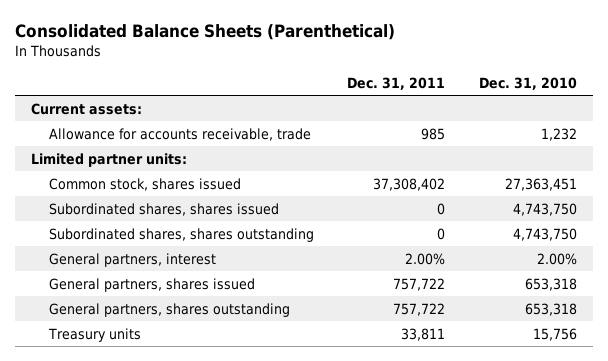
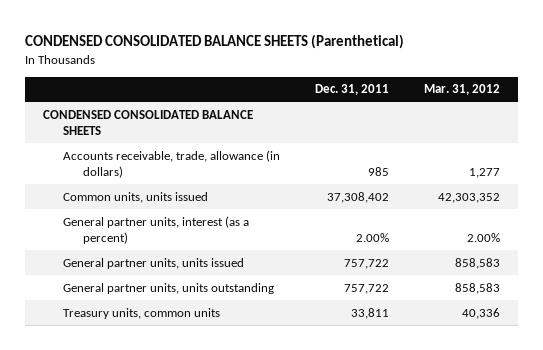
- Consolidated Balance Sheets (Parenthetical)
+ CONDENSED CONSOLIDATED BALANCE SHEETS (Parenthetical)
- | Dec. 31, 2011 | Dec. 31, 2010
+ | Dec. 31, 2011 | Mar. 31, 2012
- Current assets:
- Allowance for accounts receivable, trade | 985 | 1,232
- Limited partner units:
- Common stock, shares issued | 37,308,402 | 27,363,451
- Subordinated shares, shares issued | 0 | 4,743,750
- Subordinated shares, shares outstanding | 0 | 4,743,750
- General partners, interest | 2.00% | 2.00%
- General partners, shares issued | 757,722 | 653,318
- General partners, shares outstanding | 757,722 | 653,318
- Treasury units | 33,811 | 15,756
+ CONDENSED CONSOLIDATED BALANCE SHEETS
+ Accounts receivable, trade, allowance (in dollars) | 985 | 1,277
+ Common units, units issued | 37,308,402 | 42,303,352
+ General partner units, interest (as a percent) | 2.00% | 2.00%
+ General partner units, units issued | 757,722 | 858,583
+ General partner units, units outstanding | 757,722 | 858,583
+ Treasury units, common units | 33,811 | 40,336

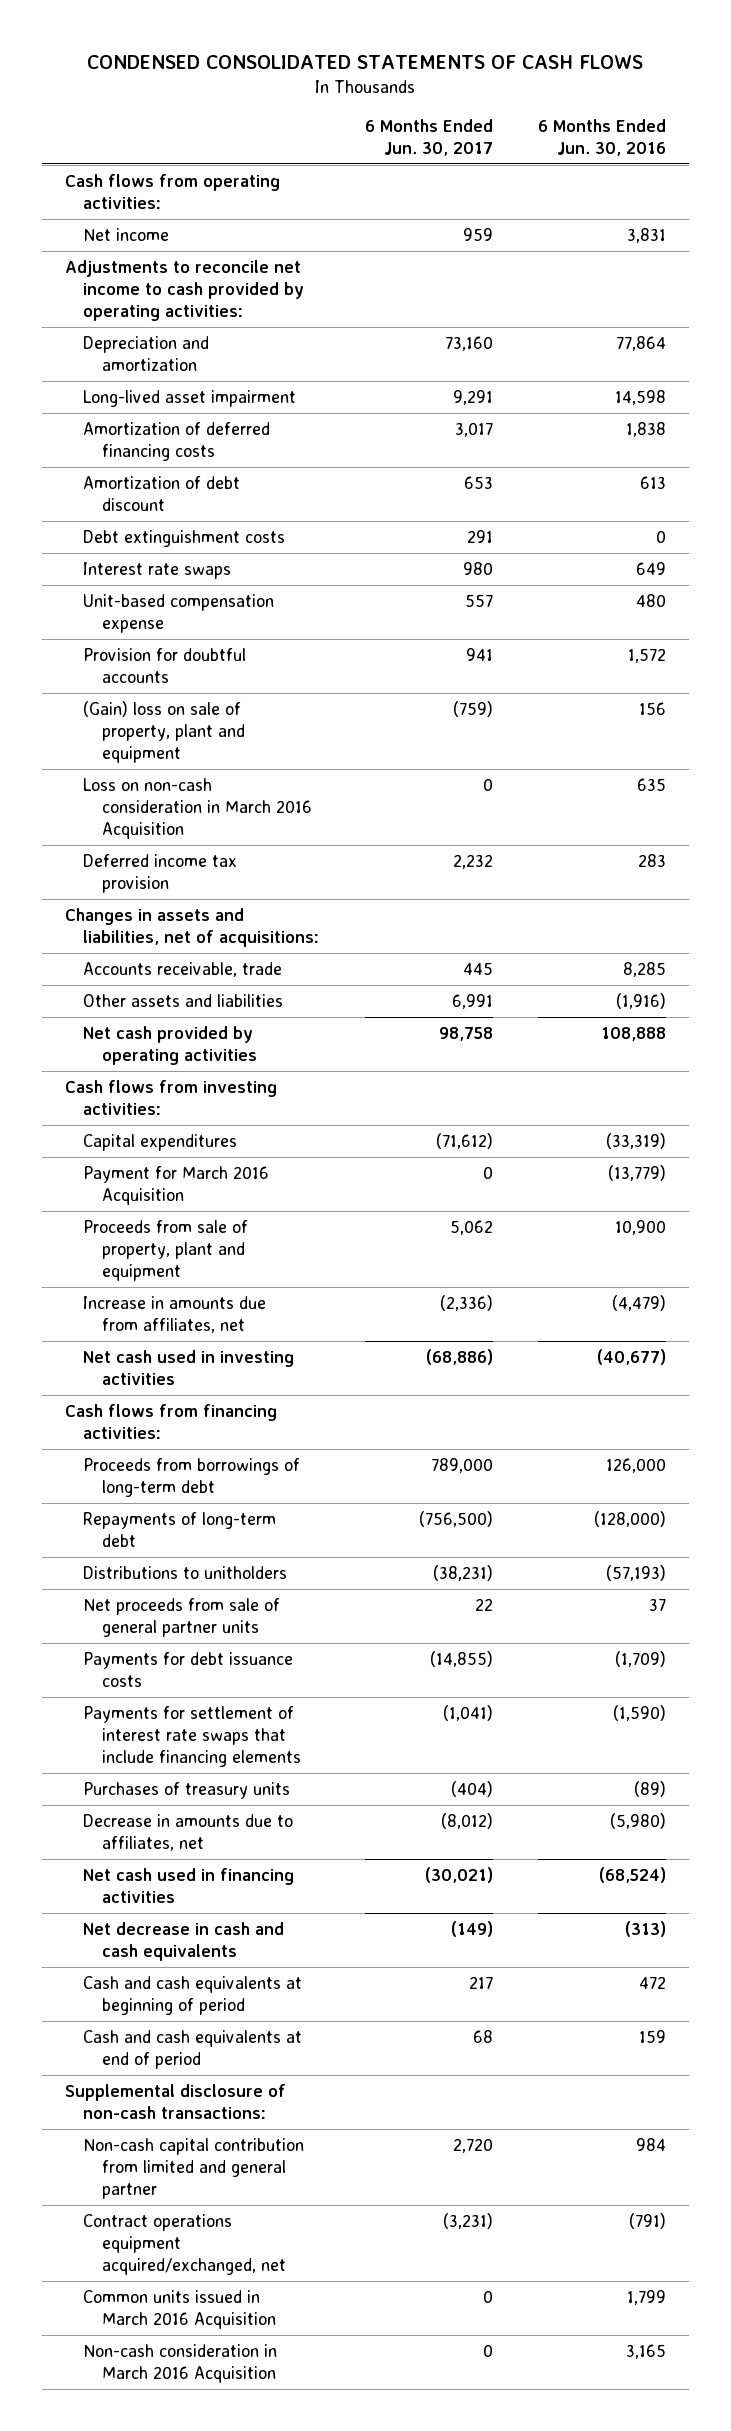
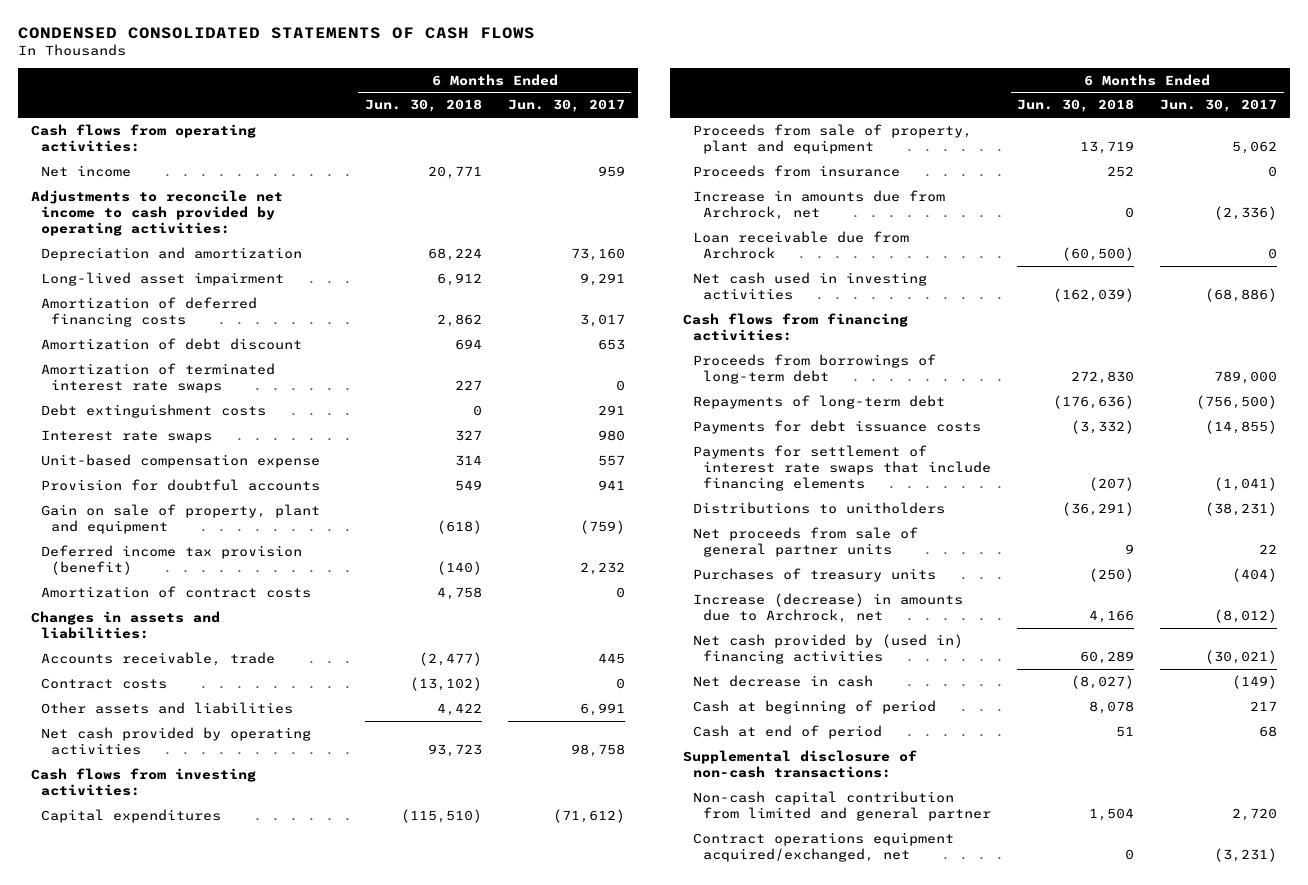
- | 6 Months Ended Jun. 30, 2017 | 6 Months Ended Jun. 30, 2016
+ | 6 Months Ended Jun. 30, 2018 | 6 Months Ended Jun. 30, 2017
+ Amortization of terminated interest rate swaps | 227 | 0
- (Gain) loss on sale of property, plant and equipment | (759) | 156
- Loss on non-cash consideration in March 2016 Acquisition | 0 | 635
- Deferred income tax provision | 2,232 | 283
- Changes in assets and liabilities, net of acquisitions:
+ Gain on sale of property, plant and equipment | (618) | (759)
+ Deferred income tax provision (benefit) | (140) | 2,232
+ Amortization of contract costs | 4,758 | 0
+ Changes in assets and liabilities:
+ Contract costs | (13,102) | 0
- Payment for March 2016 Acquisition | 0 | (13,779)
- Increase in amounts due from affiliates, net | (2,336) | (4,479)
+ Proceeds from insurance | 252 | 0
+ Increase in amounts due from Archrock, net | 0 | (2,336)
+ Loan receivable due from Archrock | (60,500) | 0
moved down: Distributions to unitholders | (36,291) | (38,231)
moved down: Net proceeds from sale of general partner units | 9 | 22
- Decrease in amounts due to affiliates, net | (8,012) | (5,980)
- Net cash used in financing activities | (30,021) | (68,524)
- Net decrease in cash and cash equivalents | (149) | (313)
- Cash and cash equivalents at beginning of period | 217 | 472
- Cash and cash equivalents at end of period | 68 | 159
+ Increase (decrease) in amounts due to Archrock, net | 4,166 | (8,012)
+ Net cash provided by (used in) financing activities | 60,289 | (30,021)
+ Net decrease in cash | (8,027) | (149)
+ Cash at beginning of period | 8,078 | 217
+ Cash at end of period | 51 | 68
- Common units issued in March 2016 Acquisition | 0 | 1,799
- Non-cash consideration in March 2016 Acquisition | 0 | 3,165

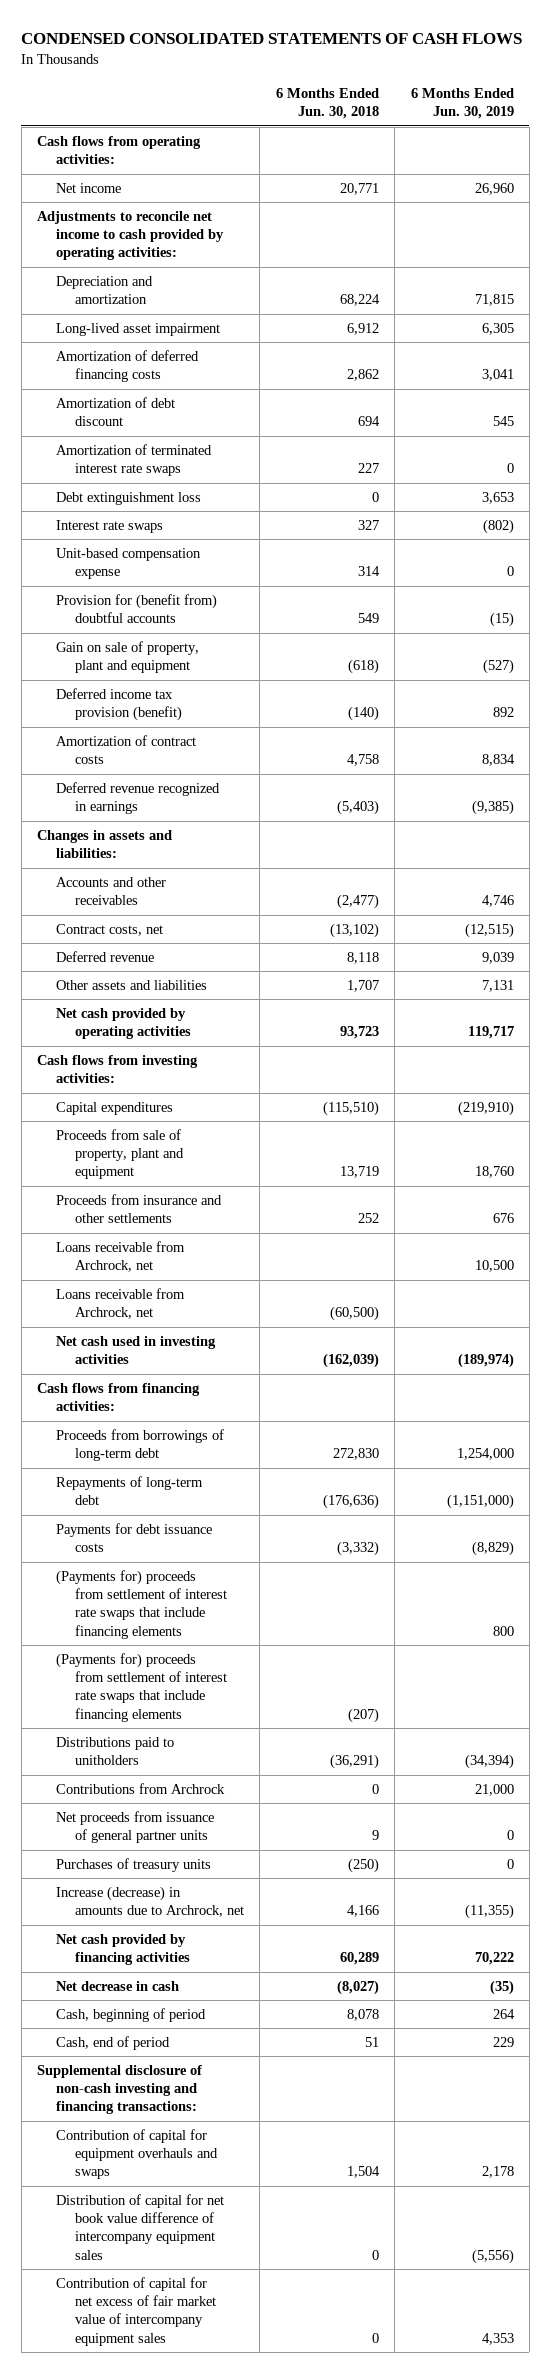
- | 6 Months Ended Jun. 30, 2018 | 6 Months Ended Jun. 30, 2017
+ | 6 Months Ended Jun. 30, 2018 | 6 Months Ended Jun. 30, 2019
- Debt extinguishment costs | 0 | 291
+ Debt extinguishment loss | 0 | 3,653
- Provision for doubtful accounts | 549 | 941
+ Provision for (benefit from) doubtful accounts | 549 | (15)
+ Deferred revenue recognized in earnings | (5,403) | (9,385)
- Accounts receivable, trade | (2,477) | 445
- Contract costs | (13,102) | 0
- Other assets and liabilities | 4,422 | 6,991
+ Accounts and other receivables | (2,477) | 4,746
+ Contract costs, net | (13,102) | (12,515)
+ Deferred revenue | 8,118 | 9,039
+ Other assets and liabilities | 1,707 | 7,131
- Proceeds from insurance | 252 | 0
- Increase in amounts due from Archrock, net | 0 | (2,336)
- Loan receivable due from Archrock | (60,500) | 0
+ Proceeds from insurance and other settlements | 252 | 676
+ Loans receivable from Archrock, net | | 10,500
+ Loans receivable from Archrock, net | (60,500) |
- Payments for settlement of interest rate swaps that include financing elements | (207) | (1,041)
- Distributions to unitholders | (36,291) | (38,231)
- Net proceeds from sale of general partner units | 9 | 22
+ (Payments for) proceeds from settlement of interest rate swaps that include financing elements | | 800
+ (Payments for) proceeds from settlement of interest rate swaps that include financing elements | (207) |
+ Distributions paid to unitholders | (36,291) | (34,394)
+ Contributions from Archrock | 0 | 21,000
+ Net proceeds from issuance of general partner units | 9 | 0
- Net cash provided by (used in) financing activities | 60,289 | (30,021)
+ Net cash provided by financing activities | 60,289 | 70,222
- Cash at beginning of period | 8,078 | 217
- Cash at end of period | 51 | 68
- Supplemental disclosure of non-cash transactions:
- Non-cash capital contribution from limited and general partner | 1,504 | 2,720
- Contract operations equipment acquired/exchanged, net | 0 | (3,231)
+ Cash, beginning of period | 8,078 | 264
+ Cash, end of period | 51 | 229
+ Supplemental disclosure of non-cash investing and financing transactions:
+ Contribution of capital for equipment overhauls and swaps | 1,504 | 2,178
+ Distribution of capital for net book value difference of intercompany equipment sales | 0 | (5,556)
+ Contribution of capital for net excess of fair market value of intercompany equipment sales | 0 | 4,353

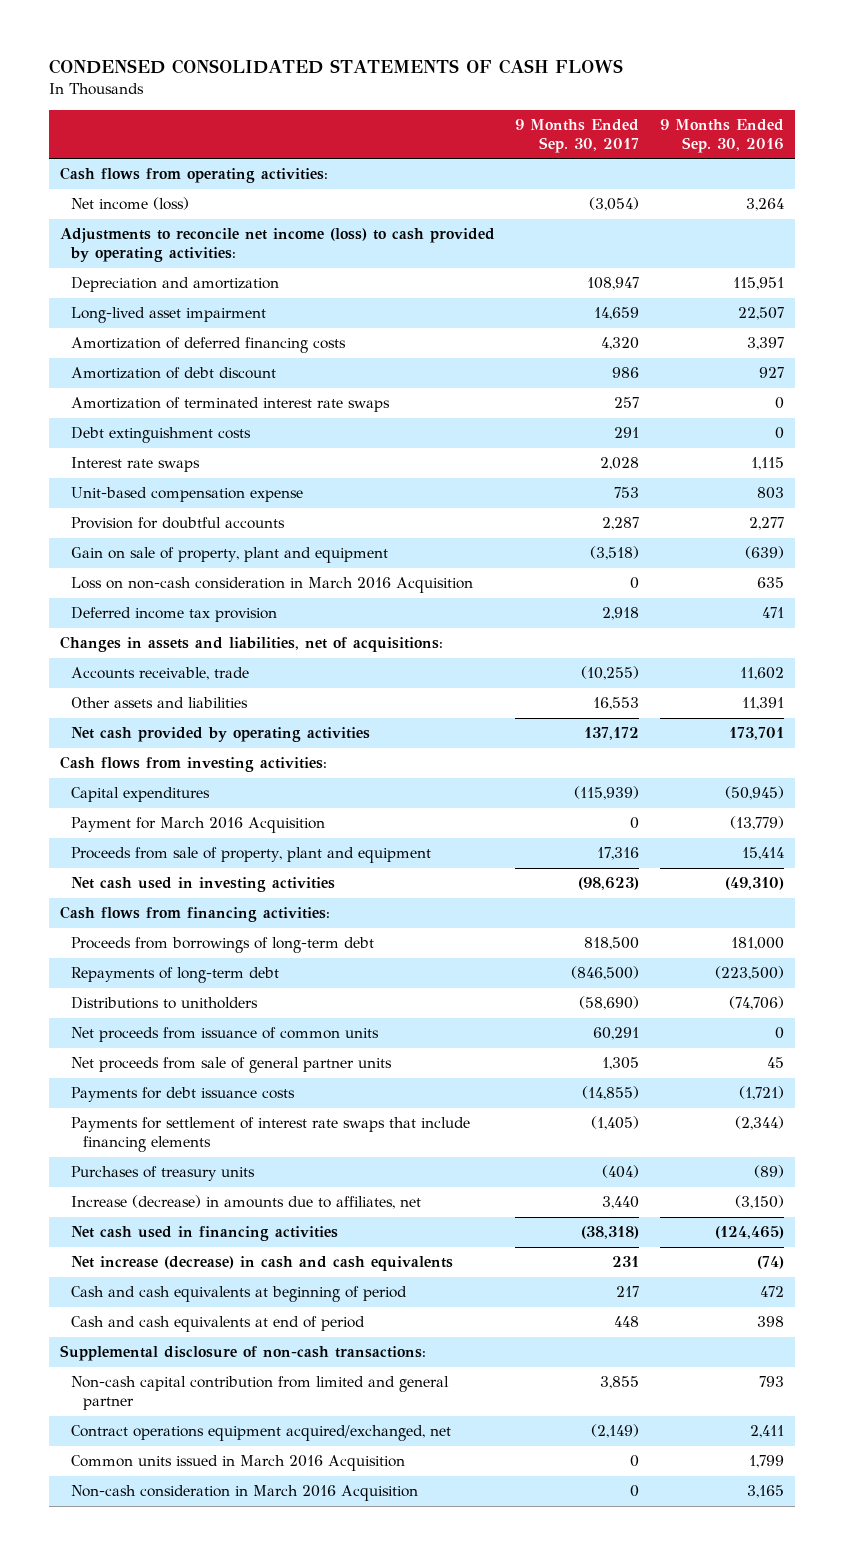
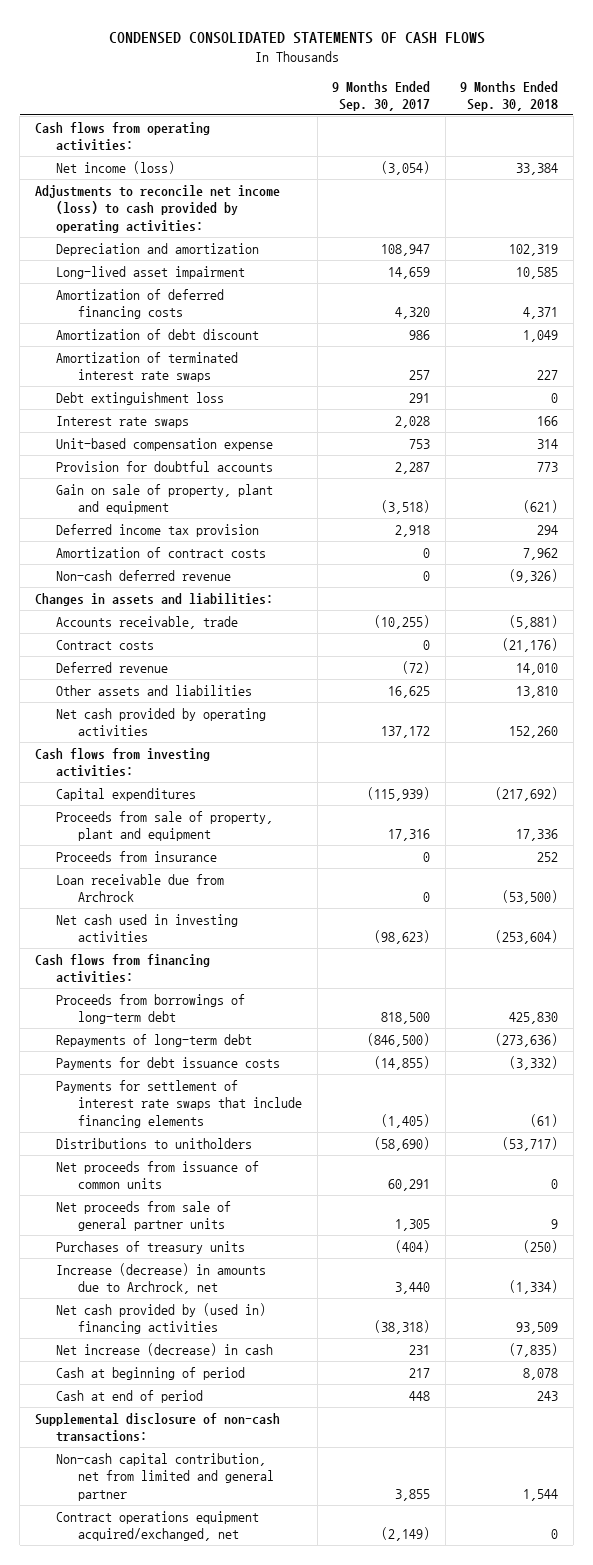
- | 9 Months Ended Sep. 30, 2017 | 9 Months Ended Sep. 30, 2016
+ | 9 Months Ended Sep. 30, 2017 | 9 Months Ended Sep. 30, 2018
- Debt extinguishment costs | 291 | 0
+ Debt extinguishment loss | 291 | 0
- Loss on non-cash consideration in March 2016 Acquisition | 0 | 635
- Changes in assets and liabilities, net of acquisitions:
+ Amortization of contract costs | 0 | 7,962
+ Non-cash deferred revenue | 0 | (9,326)
+ Changes in assets and liabilities:
- Other assets and liabilities | 16,553 | 11,391
+ Contract costs | 0 | (21,176)
+ Deferred revenue | (72) | 14,010
+ Other assets and liabilities | 16,625 | 13,810
- Payment for March 2016 Acquisition | 0 | (13,779)
+ Proceeds from insurance | 0 | 252
+ Loan receivable due from Archrock | 0 | (53,500)
moved up: Payments for debt issuance costs | (14,855) | (3,332)
moved up: Payments for settlement of interest rate swaps that include financing elements | (1,405) | (61)
- Increase (decrease) in amounts due to affiliates, net | 3,440 | (3,150)
- Net cash used in financing activities | (38,318) | (124,465)
- Net increase (decrease) in cash and cash equivalents | 231 | (74)
- Cash and cash equivalents at beginning of period | 217 | 472
- Cash and cash equivalents at end of period | 448 | 398
+ Increase (decrease) in amounts due to Archrock, net | 3,440 | (1,334)
+ Net cash provided by (used in) financing activities | (38,318) | 93,509
+ Net increase (decrease) in cash | 231 | (7,835)
+ Cash at beginning of period | 217 | 8,078
+ Cash at end of period | 448 | 243
- Non-cash capital contribution from limited and general partner | 3,855 | 793
+ Non-cash capital contribution, net from limited and general partner | 3,855 | 1,544
- Common units issued in March 2016 Acquisition | 0 | 1,799
- Non-cash consideration in March 2016 Acquisition | 0 | 3,165

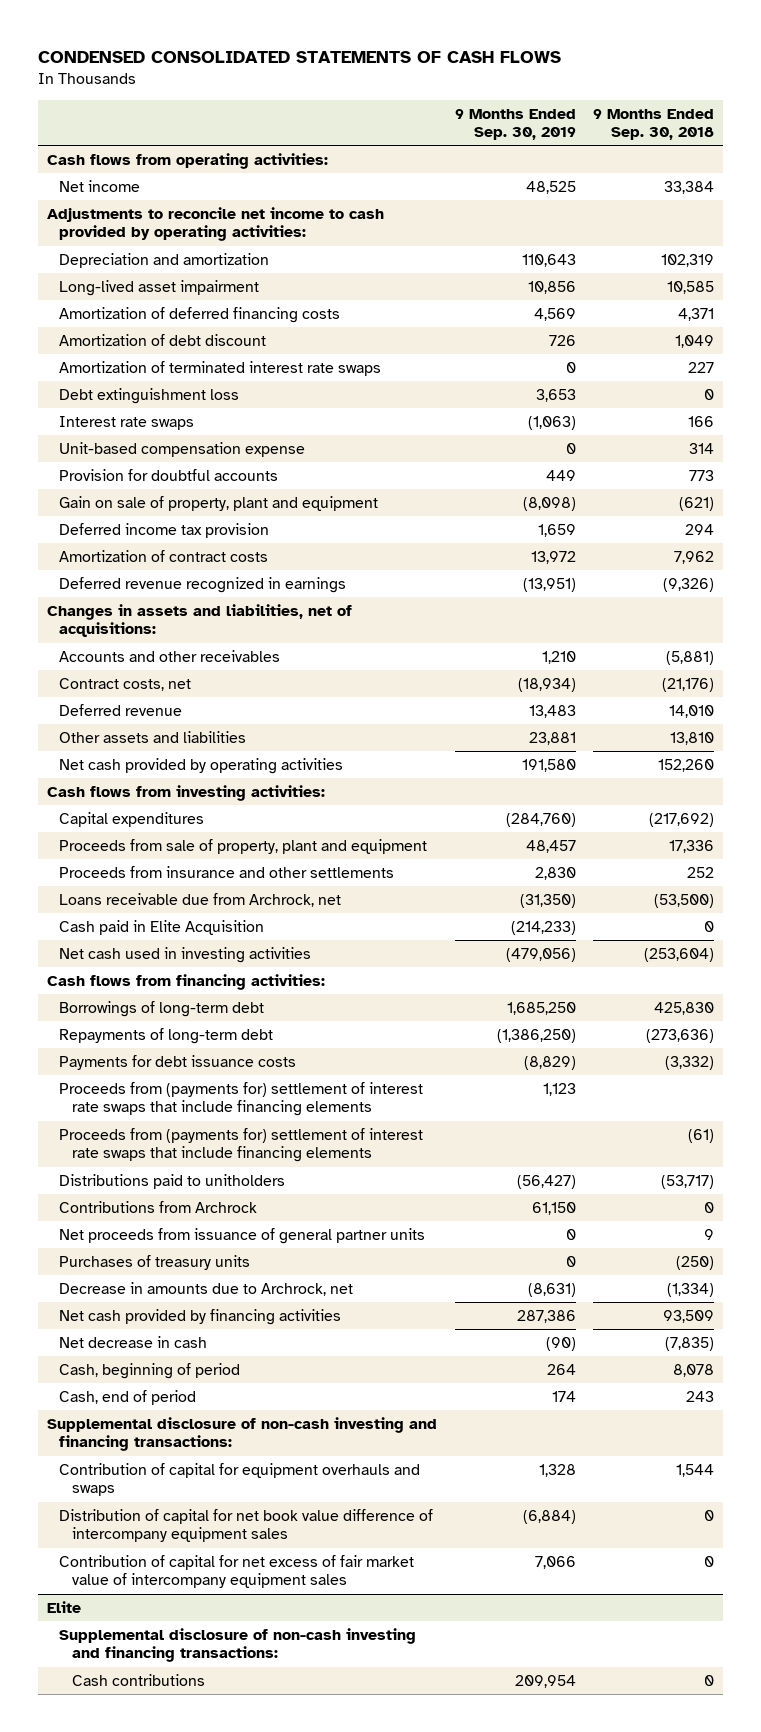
- | 9 Months Ended Sep. 30, 2017 | 9 Months Ended Sep. 30, 2018
+ | 9 Months Ended Sep. 30, 2019 | 9 Months Ended Sep. 30, 2018
- Net income (loss) | (3,054) | 33,384
- Adjustments to reconcile net income (loss) to cash provided by operating activities:
+ Net income | 48,525 | 33,384
+ Adjustments to reconcile net income to cash provided by operating activities:
- Non-cash deferred revenue | 0 | (9,326)
- Changes in assets and liabilities:
- Accounts receivable, trade | (10,255) | (5,881)
- Contract costs | 0 | (21,176)
+ Deferred revenue recognized in earnings | (13,951) | (9,326)
+ Changes in assets and liabilities, net of acquisitions:
+ Accounts and other receivables | 1,210 | (5,881)
+ Contract costs, net | (18,934) | (21,176)
- Proceeds from insurance | 0 | 252
- Loan receivable due from Archrock | 0 | (53,500)
+ Proceeds from insurance and other settlements | 2,830 | 252
+ Loans receivable due from Archrock, net | (31,350) | (53,500)
+ Cash paid in Elite Acquisition | (214,233) | 0
- Proceeds from borrowings of long-term debt | 818,500 | 425,830
+ Borrowings of long-term debt | 1,685,250 | 425,830
- Payments for settlement of interest rate swaps that include financing elements | (1,405) | (61)
- Distributions to unitholders | (58,690) | (53,717)
- Net proceeds from issuance of common units | 60,291 | 0
- Net proceeds from sale of general partner units | 1,305 | 9
+ Proceeds from (payments for) settlement of interest rate swaps that include financing elements | 1,123 |
+ Proceeds from (payments for) settlement of interest rate swaps that include financing elements | | (61)
+ Distributions paid to unitholders | (56,427) | (53,717)
+ Contributions from Archrock | 61,150 | 0
+ Net proceeds from issuance of general partner units | 0 | 9
- Increase (decrease) in amounts due to Archrock, net | 3,440 | (1,334)
- Net cash provided by (used in) financing activities | (38,318) | 93,509
- Net increase (decrease) in cash | 231 | (7,835)
- Cash at beginning of period | 217 | 8,078
- Cash at end of period | 448 | 243
- Supplemental disclosure of non-cash transactions:
- Non-cash capital contribution, net from limited and general partner | 3,855 | 1,544
- Contract operations equipment acquired/exchanged, net | (2,149) | 0
+ Decrease in amounts due to Archrock, net | (8,631) | (1,334)
+ Net cash provided by financing activities | 287,386 | 93,509
+ Net decrease in cash | (90) | (7,835)
+ Cash, beginning of period | 264 | 8,078
+ Cash, end of period | 174 | 243
+ Supplemental disclosure of non-cash investing and financing transactions:
+ Contribution of capital for equipment overhauls and swaps | 1,328 | 1,544
+ Distribution of capital for net book value difference of intercompany equipment sales | (6,884) | 0
+ Contribution of capital for net excess of fair market value of intercompany equipment sales | 7,066 | 0
+ Elite
+ Supplemental disclosure of non-cash investing and financing transactions:
+ Cash contributions | 209,954 | 0

